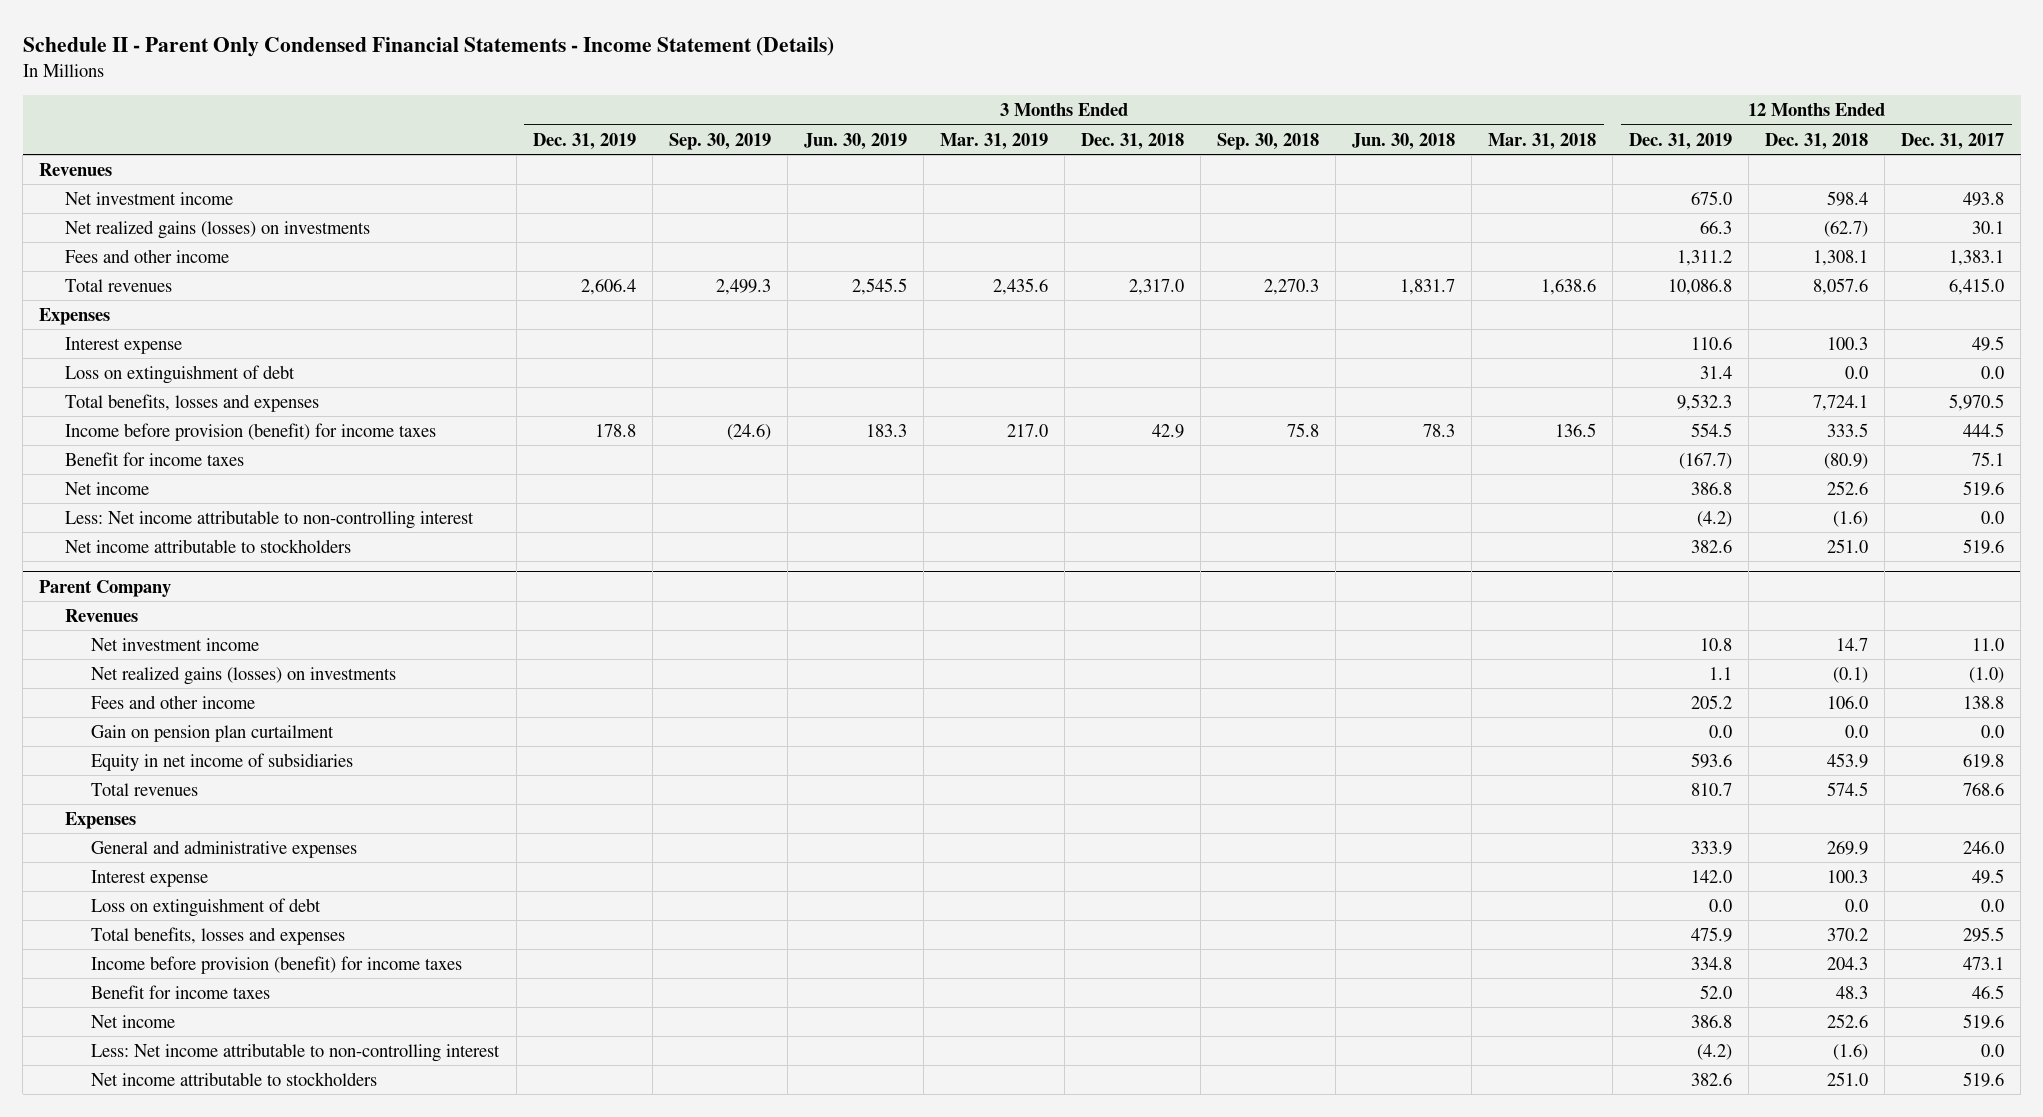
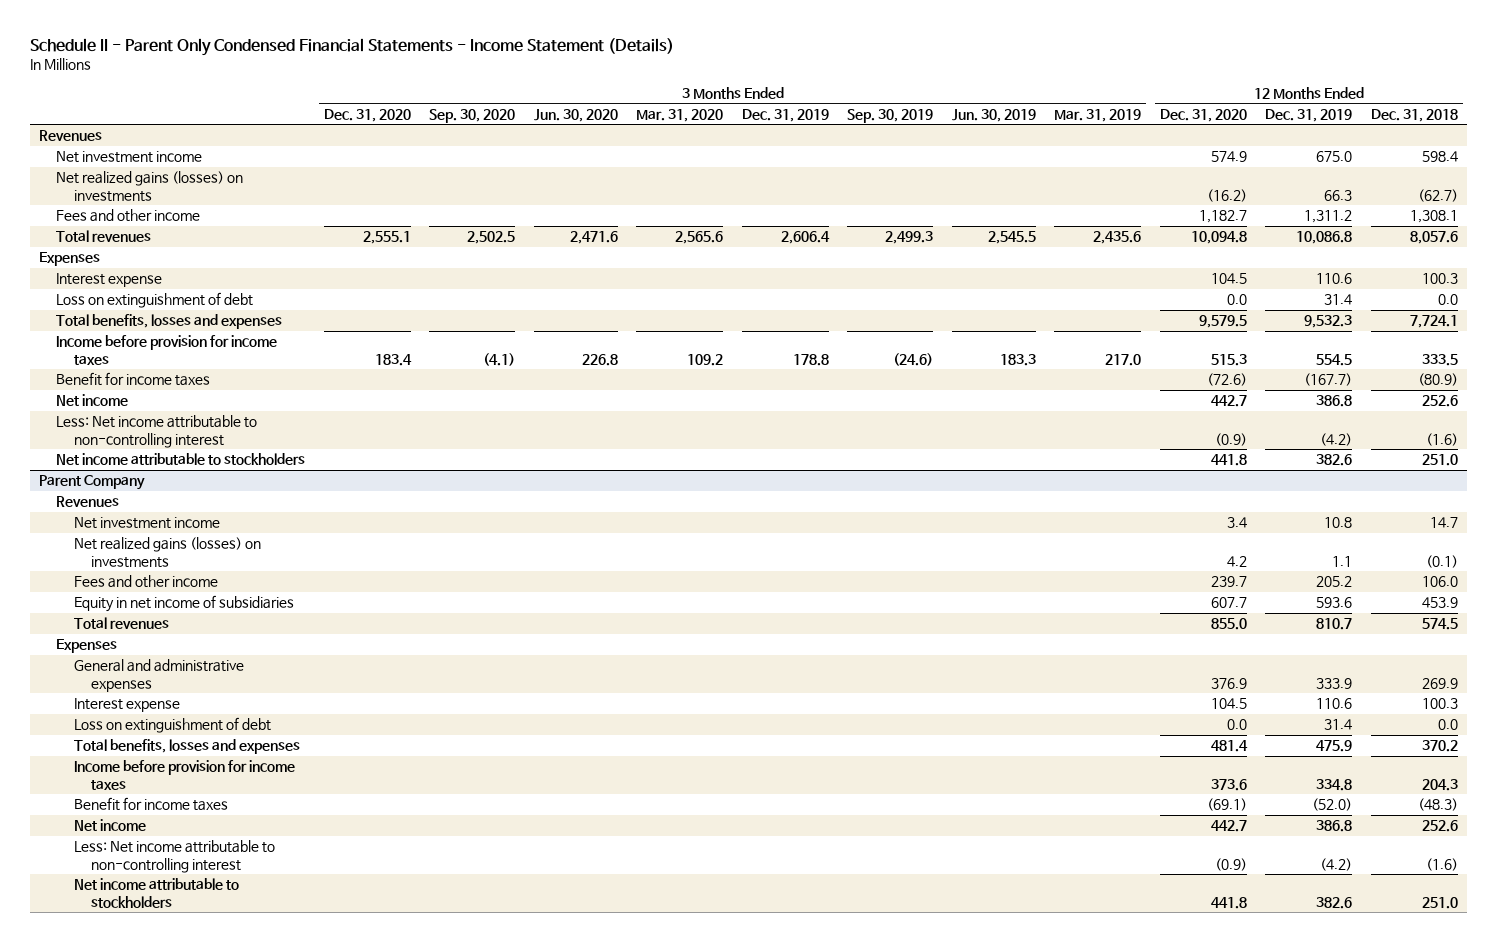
- | 3 Months Ended Dec. 31, 2019 | 3 Months Ended Sep. 30, 2019 | 3 Months Ended Jun. 30, 2019 | 3 Months Ended Mar. 31, 2019 | 3 Months Ended Dec. 31, 2018 | 3 Months Ended Sep. 30, 2018 | 3 Months Ended Jun. 30, 2018 | 3 Months Ended Mar. 31, 2018 | 12 Months Ended Dec. 31, 2019 | 12 Months Ended Dec. 31, 2018 | 12 Months Ended Dec. 31, 2017
+ | 3 Months Ended Dec. 31, 2020 | 3 Months Ended Sep. 30, 2020 | 3 Months Ended Jun. 30, 2020 | 3 Months Ended Mar. 31, 2020 | 3 Months Ended Dec. 31, 2019 | 3 Months Ended Sep. 30, 2019 | 3 Months Ended Jun. 30, 2019 | 3 Months Ended Mar. 31, 2019 | 12 Months Ended Dec. 31, 2020 | 12 Months Ended Dec. 31, 2019 | 12 Months Ended Dec. 31, 2018
- Income before provision (benefit) for income taxes | 178.8 | (24.6) | 183.3 | 217.0 | 42.9 | 75.8 | 78.3 | 136.5 | 554.5 | 333.5 | 444.5
+ Income before provision for income taxes | 183.4 | (4.1) | 226.8 | 109.2 | 178.8 | (24.6) | 183.3 | 217.0 | 515.3 | 554.5 | 333.5
@ Parent Company
- Gain on pension plan curtailment | | | | | | | | | 0.0 | 0.0 | 0.0
- Interest expense | | | | | | | | | 142.0 | 100.3 | 49.5
- Loss on extinguishment of debt | | | | | | | | | 0.0 | 0.0 | 0.0
+ Interest expense | | | | | | | | | 104.5 | 110.6 | 100.3
+ Loss on extinguishment of debt | | | | | | | | | 0.0 | 31.4 | 0.0
- Income before provision (benefit) for income taxes | | | | | | | | | 334.8 | 204.3 | 473.1
- Benefit for income taxes | | | | | | | | | 52.0 | 48.3 | 46.5
+ Income before provision for income taxes | | | | | | | | | 373.6 | 334.8 | 204.3
+ Benefit for income taxes | | | | | | | | | (69.1) | (52.0) | (48.3)

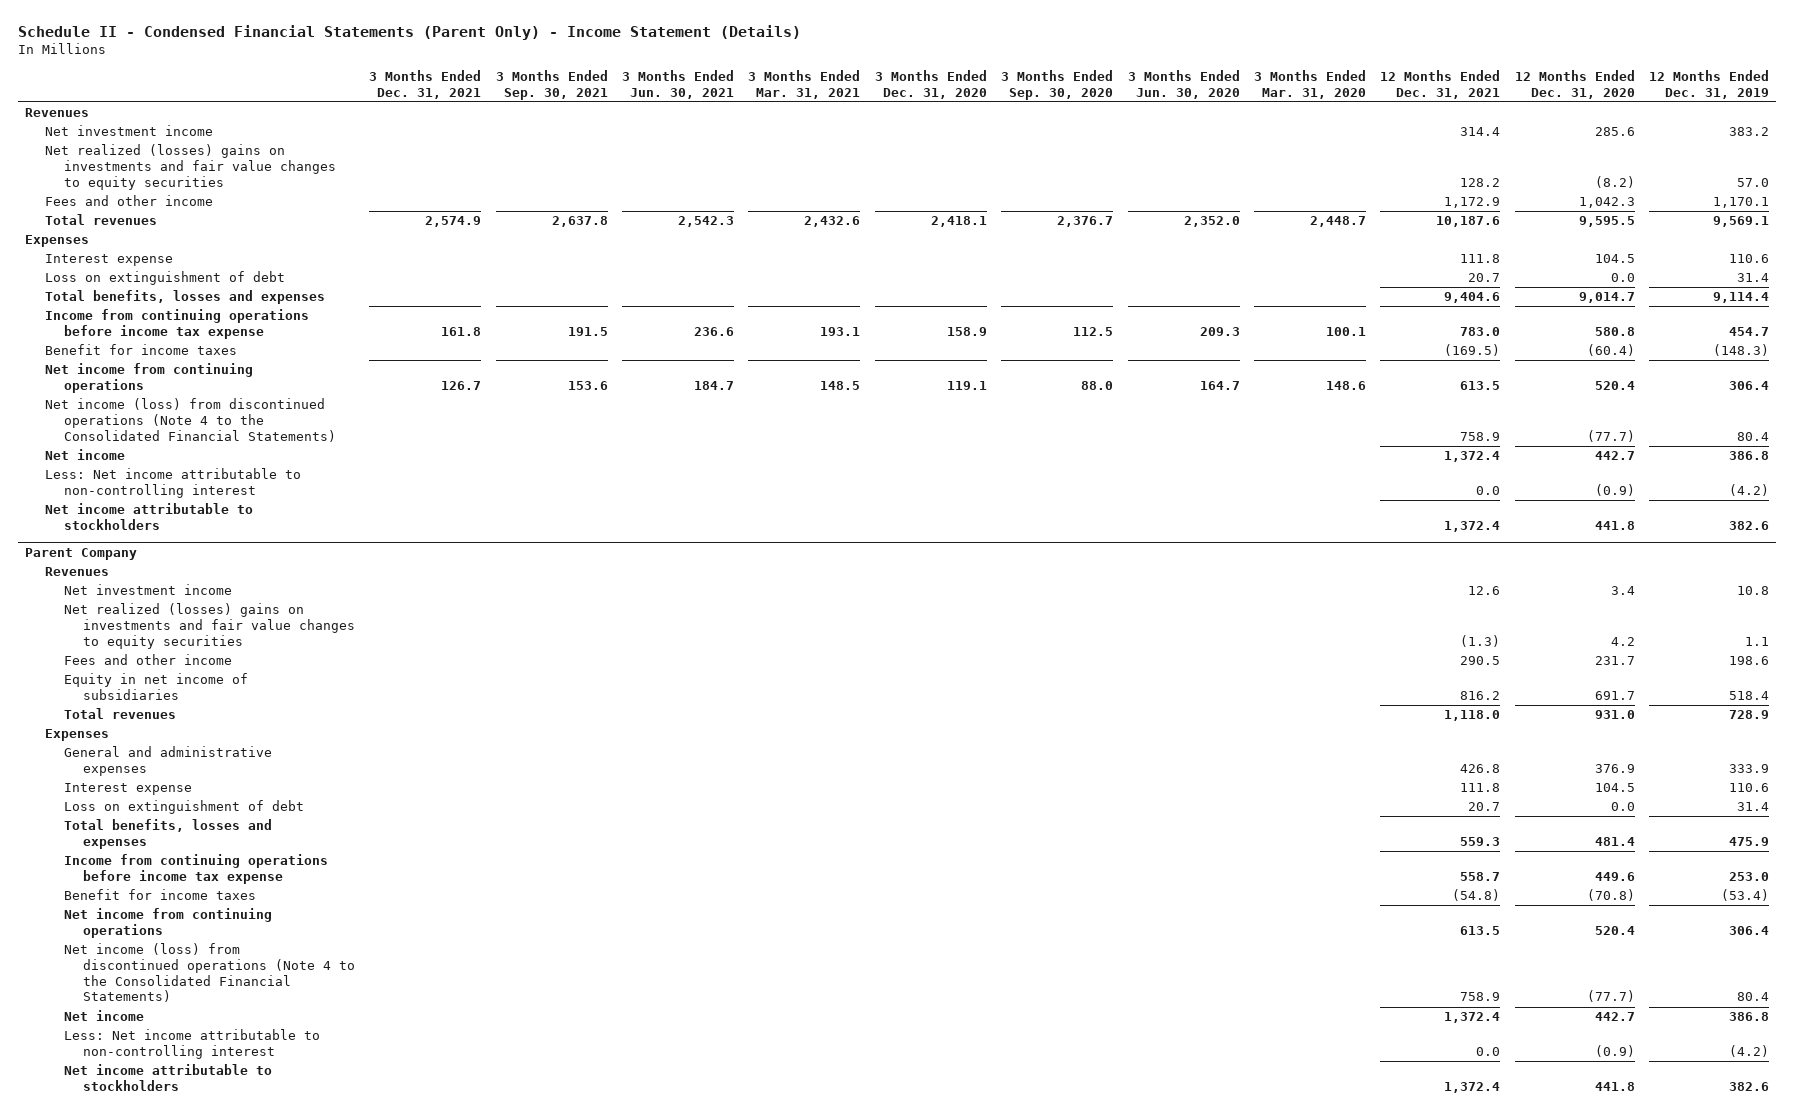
- Schedule II - Parent Only Condensed Financial Statements - Income Statement (Details)
+ Schedule II - Condensed Financial Statements (Parent Only) - Income Statement (Details)
- | 3 Months Ended Dec. 31, 2020 | 3 Months Ended Sep. 30, 2020 | 3 Months Ended Jun. 30, 2020 | 3 Months Ended Mar. 31, 2020 | 3 Months Ended Dec. 31, 2019 | 3 Months Ended Sep. 30, 2019 | 3 Months Ended Jun. 30, 2019 | 3 Months Ended Mar. 31, 2019 | 12 Months Ended Dec. 31, 2020 | 12 Months Ended Dec. 31, 2019 | 12 Months Ended Dec. 31, 2018
+ | 3 Months Ended Dec. 31, 2021 | 3 Months Ended Sep. 30, 2021 | 3 Months Ended Jun. 30, 2021 | 3 Months Ended Mar. 31, 2021 | 3 Months Ended Dec. 31, 2020 | 3 Months Ended Sep. 30, 2020 | 3 Months Ended Jun. 30, 2020 | 3 Months Ended Mar. 31, 2020 | 12 Months Ended Dec. 31, 2021 | 12 Months Ended Dec. 31, 2020 | 12 Months Ended Dec. 31, 2019
- Net investment income | | | | | | | | | 574.9 | 675.0 | 598.4
- Net realized gains (losses) on investments | | | | | | | | | (16.2) | 66.3 | (62.7)
- Fees and other income | | | | | | | | | 1,182.7 | 1,311.2 | 1,308.1
- Total revenues | 2,555.1 | 2,502.5 | 2,471.6 | 2,565.6 | 2,606.4 | 2,499.3 | 2,545.5 | 2,435.6 | 10,094.8 | 10,086.8 | 8,057.6
+ Net investment income | | | | | | | | | 314.4 | 285.6 | 383.2
+ Net realized (losses) gains on investments and fair value changes to equity securities | | | | | | | | | 128.2 | (8.2) | 57.0
+ Fees and other income | | | | | | | | | 1,172.9 | 1,042.3 | 1,170.1
+ Total revenues | 2,574.9 | 2,637.8 | 2,542.3 | 2,432.6 | 2,418.1 | 2,376.7 | 2,352.0 | 2,448.7 | 10,187.6 | 9,595.5 | 9,569.1
- Total benefits, losses and expenses | | | | | | | | | 9,579.5 | 9,532.3 | 7,724.1
- Income before provision for income taxes | 183.4 | (4.1) | 226.8 | 109.2 | 178.8 | (24.6) | 183.3 | 217.0 | 515.3 | 554.5 | 333.5
- Benefit for income taxes | | | | | | | | | (72.6) | (167.7) | (80.9)
+ Total benefits, losses and expenses | | | | | | | | | 9,404.6 | 9,014.7 | 9,114.4
+ Income from continuing operations before income tax expense | 161.8 | 191.5 | 236.6 | 193.1 | 158.9 | 112.5 | 209.3 | 100.1 | 783.0 | 580.8 | 454.7
+ Benefit for income taxes | | | | | | | | | (169.5) | (60.4) | (148.3)
+ Net income from continuing operations | 126.7 | 153.6 | 184.7 | 148.5 | 119.1 | 88.0 | 164.7 | 148.6 | 613.5 | 520.4 | 306.4
+ Net income (loss) from discontinued operations (Note 4 to the Consolidated Financial Statements) | | | | | | | | | 758.9 | (77.7) | 80.4
@ Parent Company
- Net realized gains (losses) on investments | | | | | | | | | 4.2 | 1.1 | (0.1)
- Fees and other income | | | | | | | | | 239.7 | 205.2 | 106.0
- Equity in net income of subsidiaries | | | | | | | | | 607.7 | 593.6 | 453.9
- Total revenues | | | | | | | | | 855.0 | 810.7 | 574.5
+ Net realized (losses) gains on investments and fair value changes to equity securities | | | | | | | | | (1.3) | 4.2 | 1.1
+ Fees and other income | | | | | | | | | 290.5 | 231.7 | 198.6
+ Equity in net income of subsidiaries | | | | | | | | | 816.2 | 691.7 | 518.4
+ Total revenues | | | | | | | | | 1,118.0 | 931.0 | 728.9
- Income before provision for income taxes | | | | | | | | | 373.6 | 334.8 | 204.3
- Benefit for income taxes | | | | | | | | | (69.1) | (52.0) | (48.3)
+ Income from continuing operations before income tax expense | | | | | | | | | 558.7 | 449.6 | 253.0
+ Benefit for income taxes | | | | | | | | | (54.8) | (70.8) | (53.4)
+ Net income from continuing operations | | | | | | | | | 613.5 | 520.4 | 306.4
+ Net income (loss) from discontinued operations (Note 4 to the Consolidated Financial Statements) | | | | | | | | | 758.9 | (77.7) | 80.4

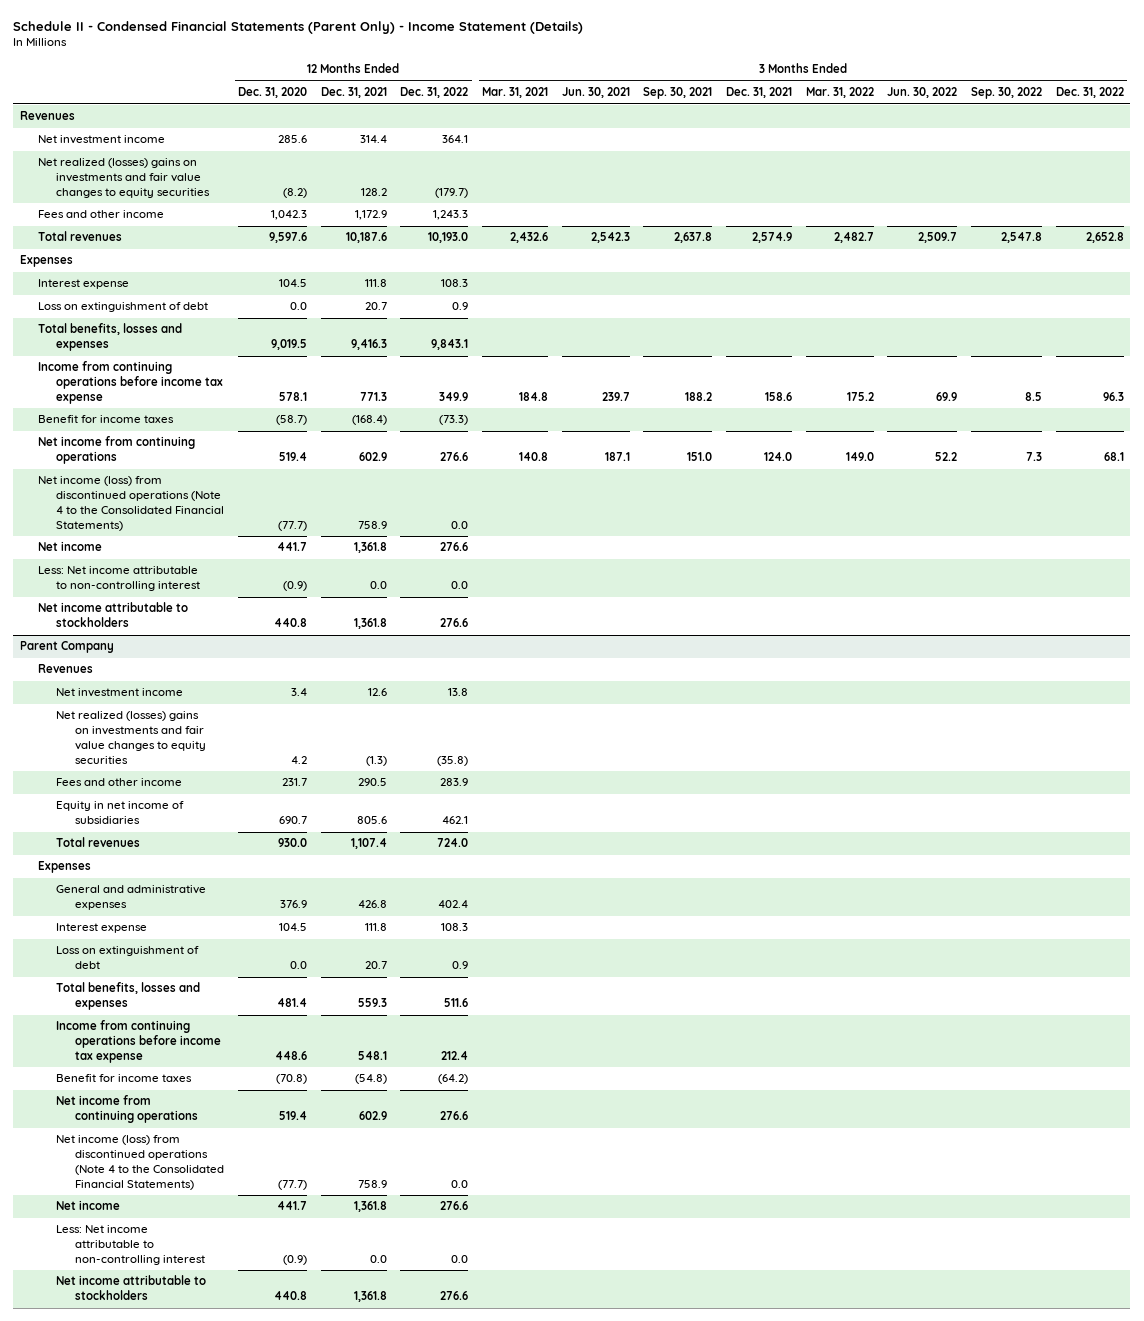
- | 3 Months Ended Dec. 31, 2021 | 3 Months Ended Sep. 30, 2021 | 3 Months Ended Jun. 30, 2021 | 3 Months Ended Mar. 31, 2021 | 3 Months Ended Dec. 31, 2020 | 3 Months Ended Sep. 30, 2020 | 3 Months Ended Jun. 30, 2020 | 3 Months Ended Mar. 31, 2020 | 12 Months Ended Dec. 31, 2021 | 12 Months Ended Dec. 31, 2020 | 12 Months Ended Dec. 31, 2019
+ | 12 Months Ended Dec. 31, 2020 | 12 Months Ended Dec. 31, 2021 | 12 Months Ended Dec. 31, 2022 | 3 Months Ended Mar. 31, 2021 | 3 Months Ended Jun. 30, 2021 | 3 Months Ended Sep. 30, 2021 | 3 Months Ended Dec. 31, 2021 | 3 Months Ended Mar. 31, 2022 | 3 Months Ended Jun. 30, 2022 | 3 Months Ended Sep. 30, 2022 | 3 Months Ended Dec. 31, 2022
- Total revenues | 2,574.9 | 2,637.8 | 2,542.3 | 2,432.6 | 2,418.1 | 2,376.7 | 2,352.0 | 2,448.7 | 10,187.6 | 9,595.5 | 9,569.1
+ Total revenues | 9,597.6 | 10,187.6 | 10,193.0 | 2,432.6 | 2,542.3 | 2,637.8 | 2,574.9 | 2,482.7 | 2,509.7 | 2,547.8 | 2,652.8
- Total benefits, losses and expenses | | | | | | | | | 9,404.6 | 9,014.7 | 9,114.4
- Income from continuing operations before income tax expense | 161.8 | 191.5 | 236.6 | 193.1 | 158.9 | 112.5 | 209.3 | 100.1 | 783.0 | 580.8 | 454.7
- Benefit for income taxes | | | | | | | | | (169.5) | (60.4) | (148.3)
- Net income from continuing operations | 126.7 | 153.6 | 184.7 | 148.5 | 119.1 | 88.0 | 164.7 | 148.6 | 613.5 | 520.4 | 306.4
+ Total benefits, losses and expenses | 9,019.5 | 9,416.3 | 9,843.1 | | | | | | | |
+ Income from continuing operations before income tax expense | 578.1 | 771.3 | 349.9 | 184.8 | 239.7 | 188.2 | 158.6 | 175.2 | 69.9 | 8.5 | 96.3
+ Benefit for income taxes | (58.7) | (168.4) | (73.3) | | | | | | | |
+ Net income from continuing operations | 519.4 | 602.9 | 276.6 | 140.8 | 187.1 | 151.0 | 124.0 | 149.0 | 52.2 | 7.3 | 68.1
- Net income | | | | | | | | | 1,372.4 | 442.7 | 386.8
+ Net income | 441.7 | 1,361.8 | 276.6 | | | | | | | |
- Net income attributable to stockholders | | | | | | | | | 1,372.4 | 441.8 | 382.6
+ Net income attributable to stockholders | 440.8 | 1,361.8 | 276.6 | | | | | | | |
@ Parent Company
- Equity in net income of subsidiaries | | | | | | | | | 816.2 | 691.7 | 518.4
- Total revenues | | | | | | | | | 1,118.0 | 931.0 | 728.9
+ Equity in net income of subsidiaries | 690.7 | 805.6 | 462.1 | | | | | | | |
+ Total revenues | 930.0 | 1,107.4 | 724.0 | | | | | | | |
- Income from continuing operations before income tax expense | | | | | | | | | 558.7 | 449.6 | 253.0
+ Income from continuing operations before income tax expense | 448.6 | 548.1 | 212.4 | | | | | | | |
- Net income from continuing operations | | | | | | | | | 613.5 | 520.4 | 306.4
+ Net income from continuing operations | 519.4 | 602.9 | 276.6 | | | | | | | |
- Net income | | | | | | | | | 1,372.4 | 442.7 | 386.8
+ Net income | 441.7 | 1,361.8 | 276.6 | | | | | | | |
- Net income attributable to stockholders | | | | | | | | | 1,372.4 | 441.8 | 382.6
+ Net income attributable to stockholders | 440.8 | 1,361.8 | 276.6 | | | | | | | |

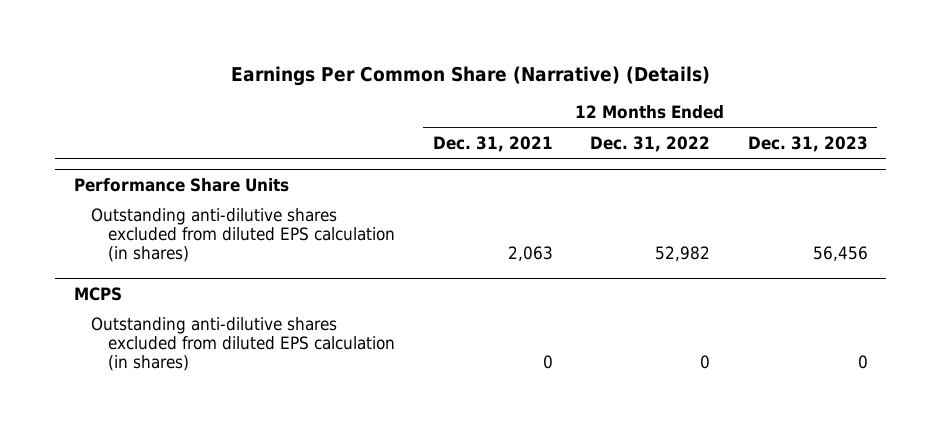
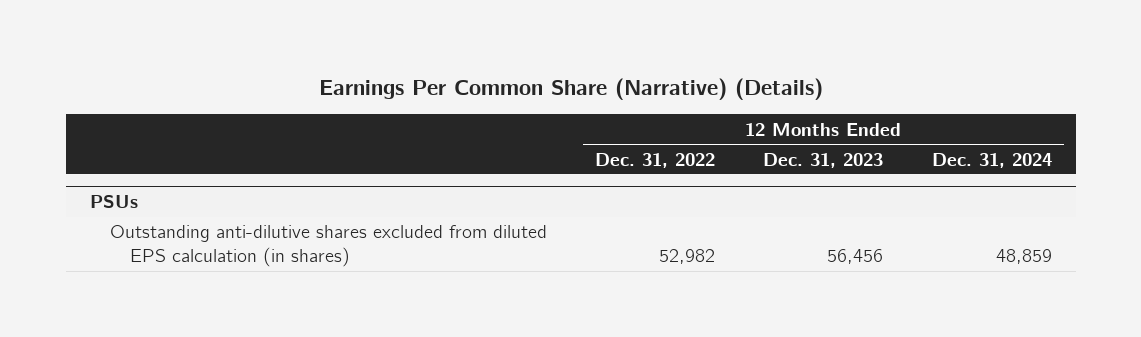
- | 12 Months Ended Dec. 31, 2021 | 12 Months Ended Dec. 31, 2022 | 12 Months Ended Dec. 31, 2023
+ | 12 Months Ended Dec. 31, 2022 | 12 Months Ended Dec. 31, 2023 | 12 Months Ended Dec. 31, 2024
- Performance Share Units
+ PSUs
- MCPS
- Outstanding anti-dilutive shares excluded from diluted EPS calculation (in shares) | 0 | 0 | 0

